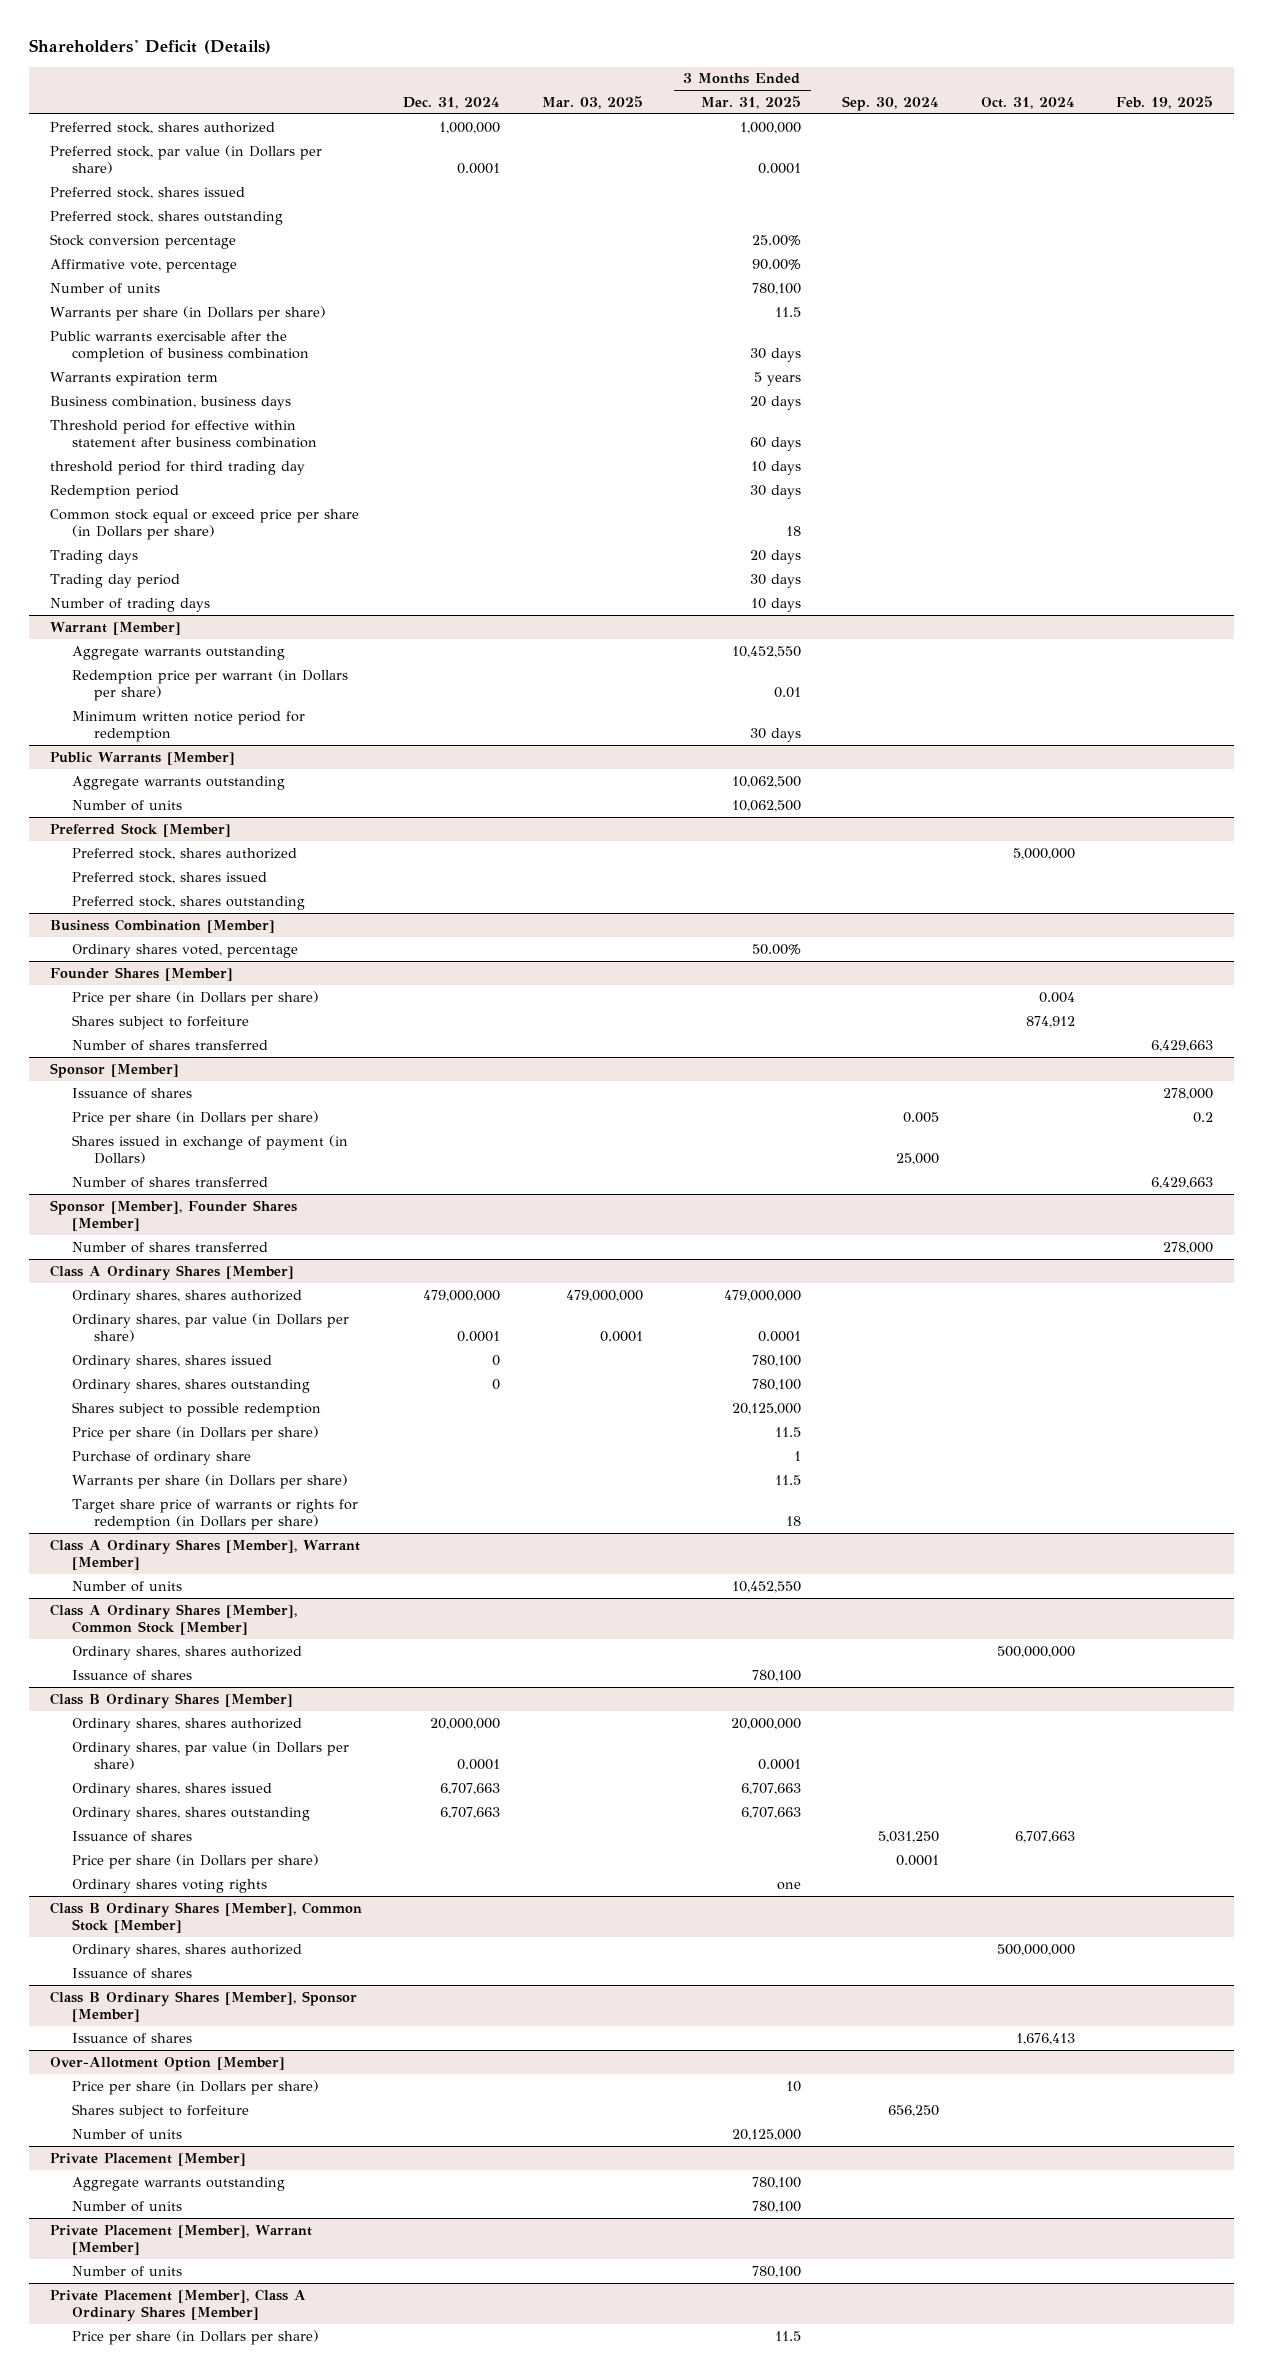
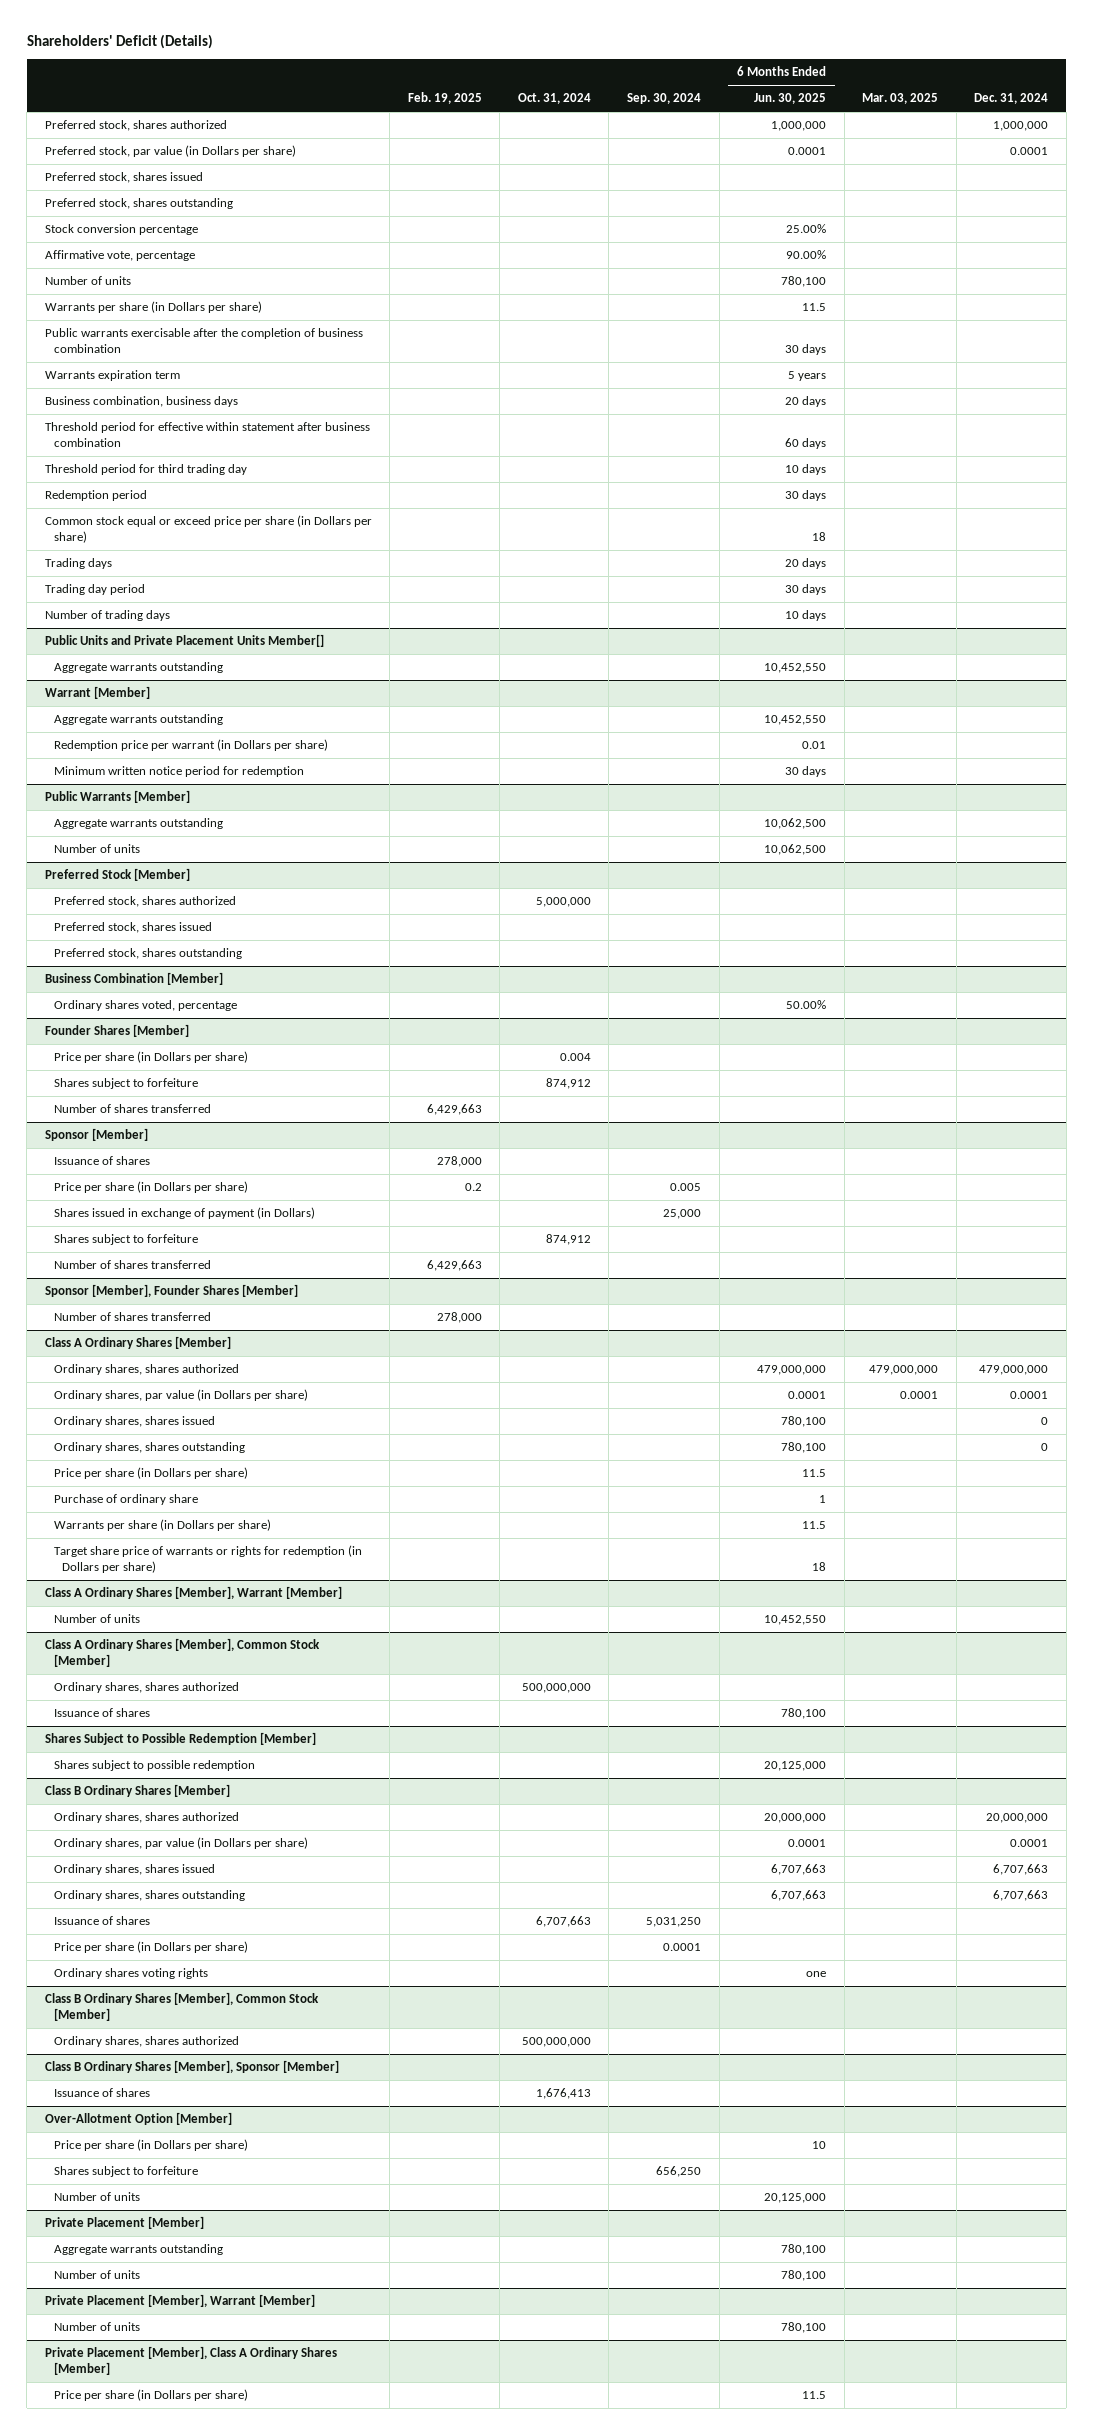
- | Dec. 31, 2024 | Mar. 03, 2025 | 3 Months Ended Mar. 31, 2025 | Sep. 30, 2024 | Oct. 31, 2024 | Feb. 19, 2025
+ | Feb. 19, 2025 | Oct. 31, 2024 | Sep. 30, 2024 | 6 Months Ended Jun. 30, 2025 | Mar. 03, 2025 | Dec. 31, 2024
- threshold period for third trading day | | | 10 days | | |
+ Threshold period for third trading day | | | | 10 days | |
+ Public Units and Private Placement Units Member[]
+ Aggregate warrants outstanding | | | | 10,452,550 | |
@ Sponsor [Member]
+ Shares subject to forfeiture | | 874,912 | | | |
@ Class A Ordinary Shares [Member]
- Shares subject to possible redemption | | | 20,125,000 | | |
+ Shares Subject to Possible Redemption [Member]
+ Shares subject to possible redemption | | | | 20,125,000 | |
@ Class B Ordinary Shares [Member], Common Stock [Member]
- Issuance of shares

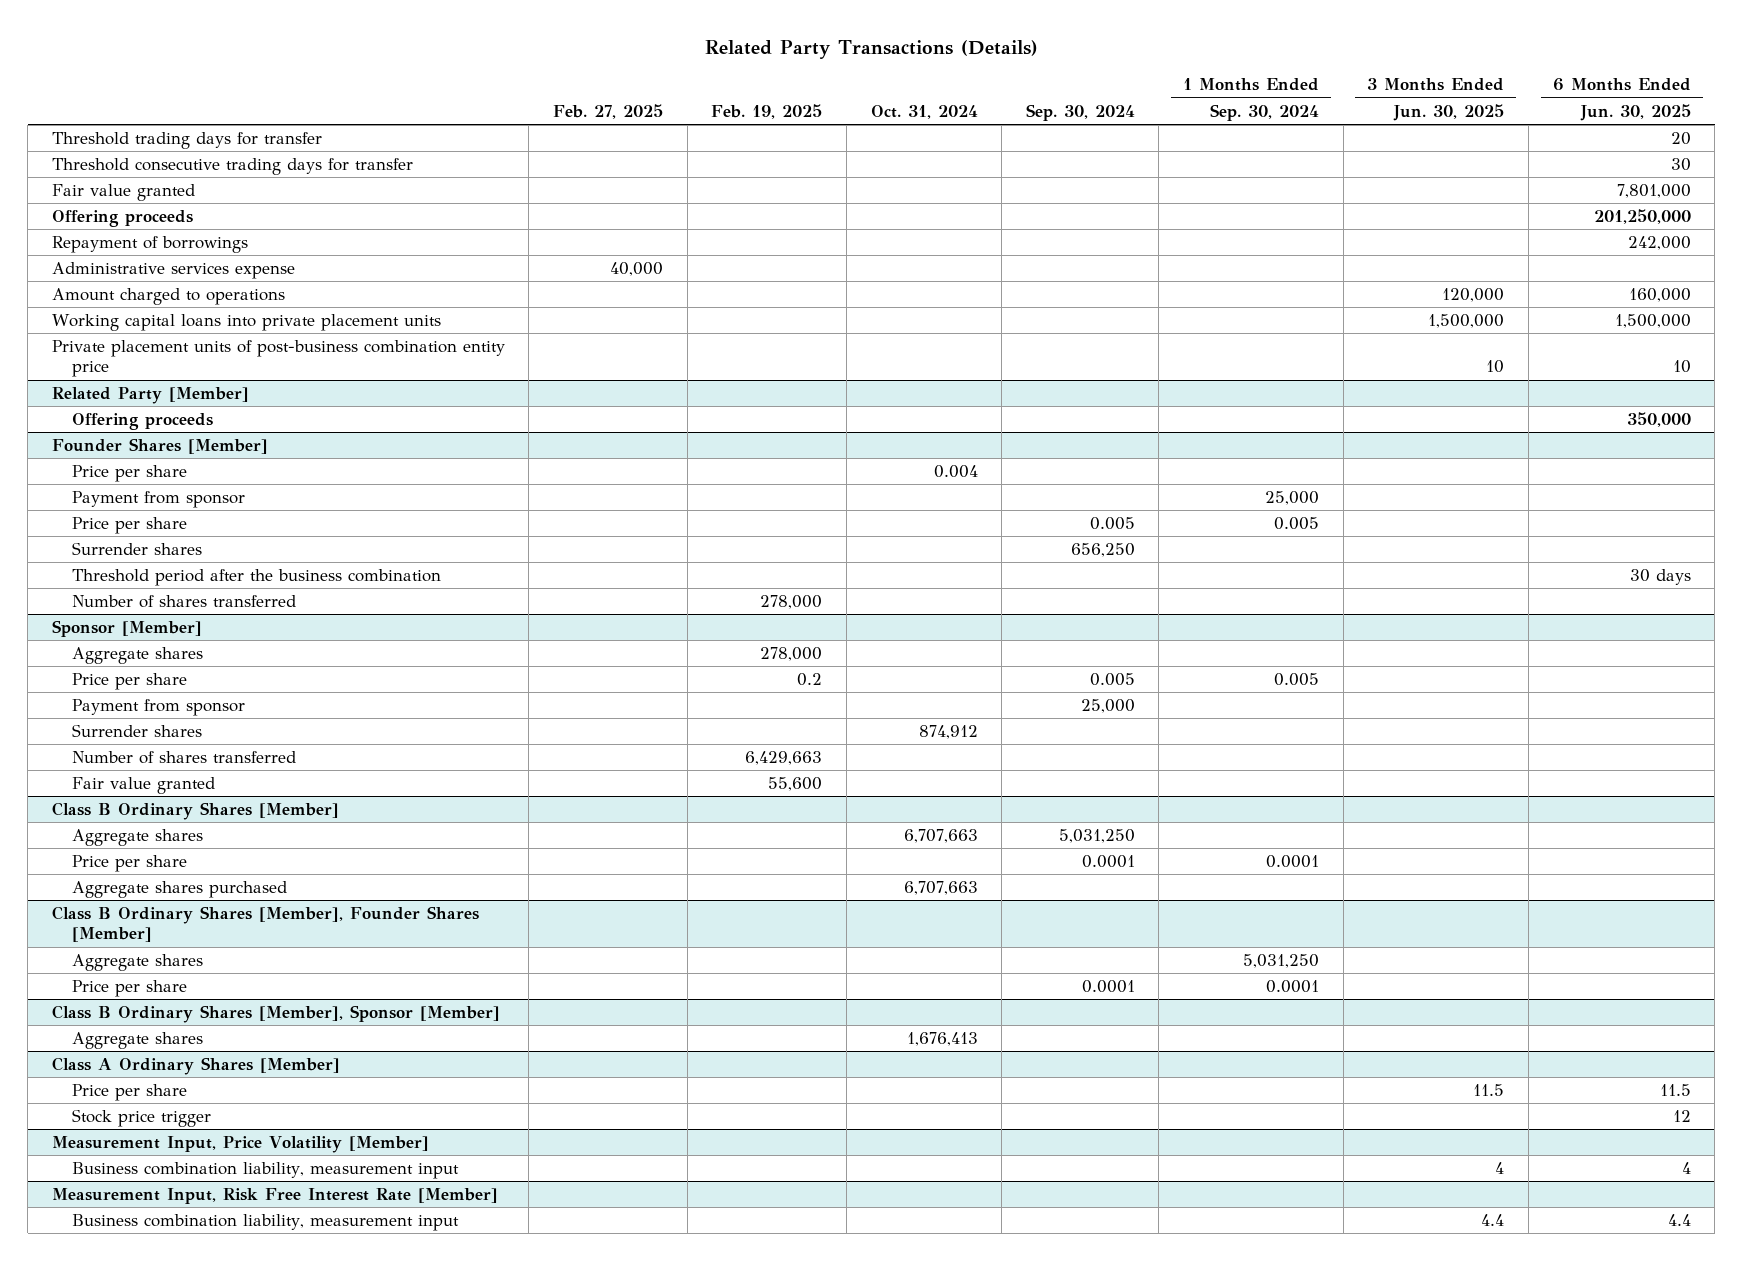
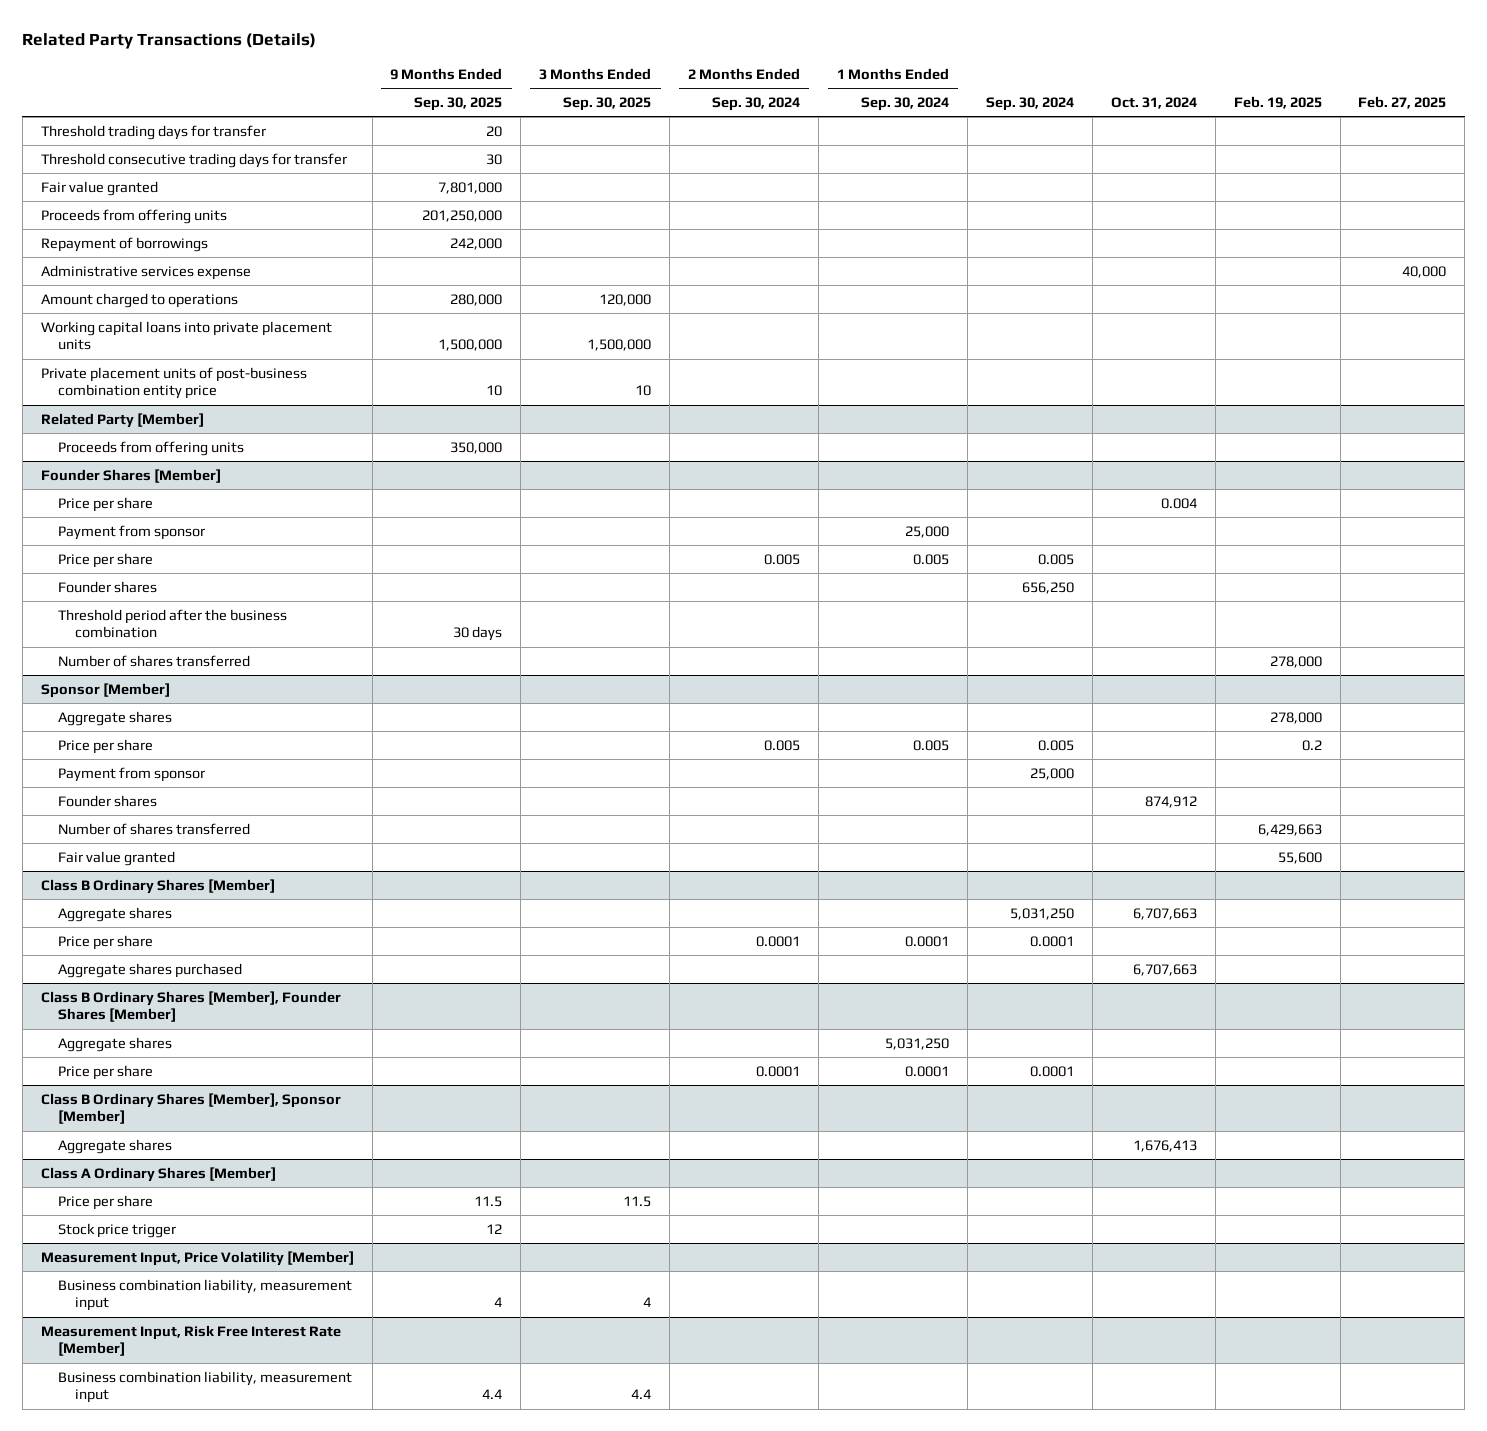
- | Feb. 27, 2025 | Feb. 19, 2025 | Oct. 31, 2024 | Sep. 30, 2024 | 1 Months Ended Sep. 30, 2024 | 3 Months Ended Jun. 30, 2025 | 6 Months Ended Jun. 30, 2025
+ | 9 Months Ended Sep. 30, 2025 | 3 Months Ended Sep. 30, 2025 | 2 Months Ended Sep. 30, 2024 | 1 Months Ended Sep. 30, 2024 | Sep. 30, 2024 | Oct. 31, 2024 | Feb. 19, 2025 | Feb. 27, 2025
- Offering proceeds | | | | | | | 201,250,000
+ Proceeds from offering units | 201,250,000 | | | | | | |
@ Related Party [Member]
- Offering proceeds | | | | | | | 350,000
+ Proceeds from offering units | 350,000 | | | | | | |
@ Founder Shares [Member]
- Surrender shares | | | | 656,250 | | |
+ Founder shares | | | | | 656,250 | | |
@ Sponsor [Member]
- Surrender shares | | | 874,912 | | | |
+ Founder shares | | | | | | 874,912 | |

